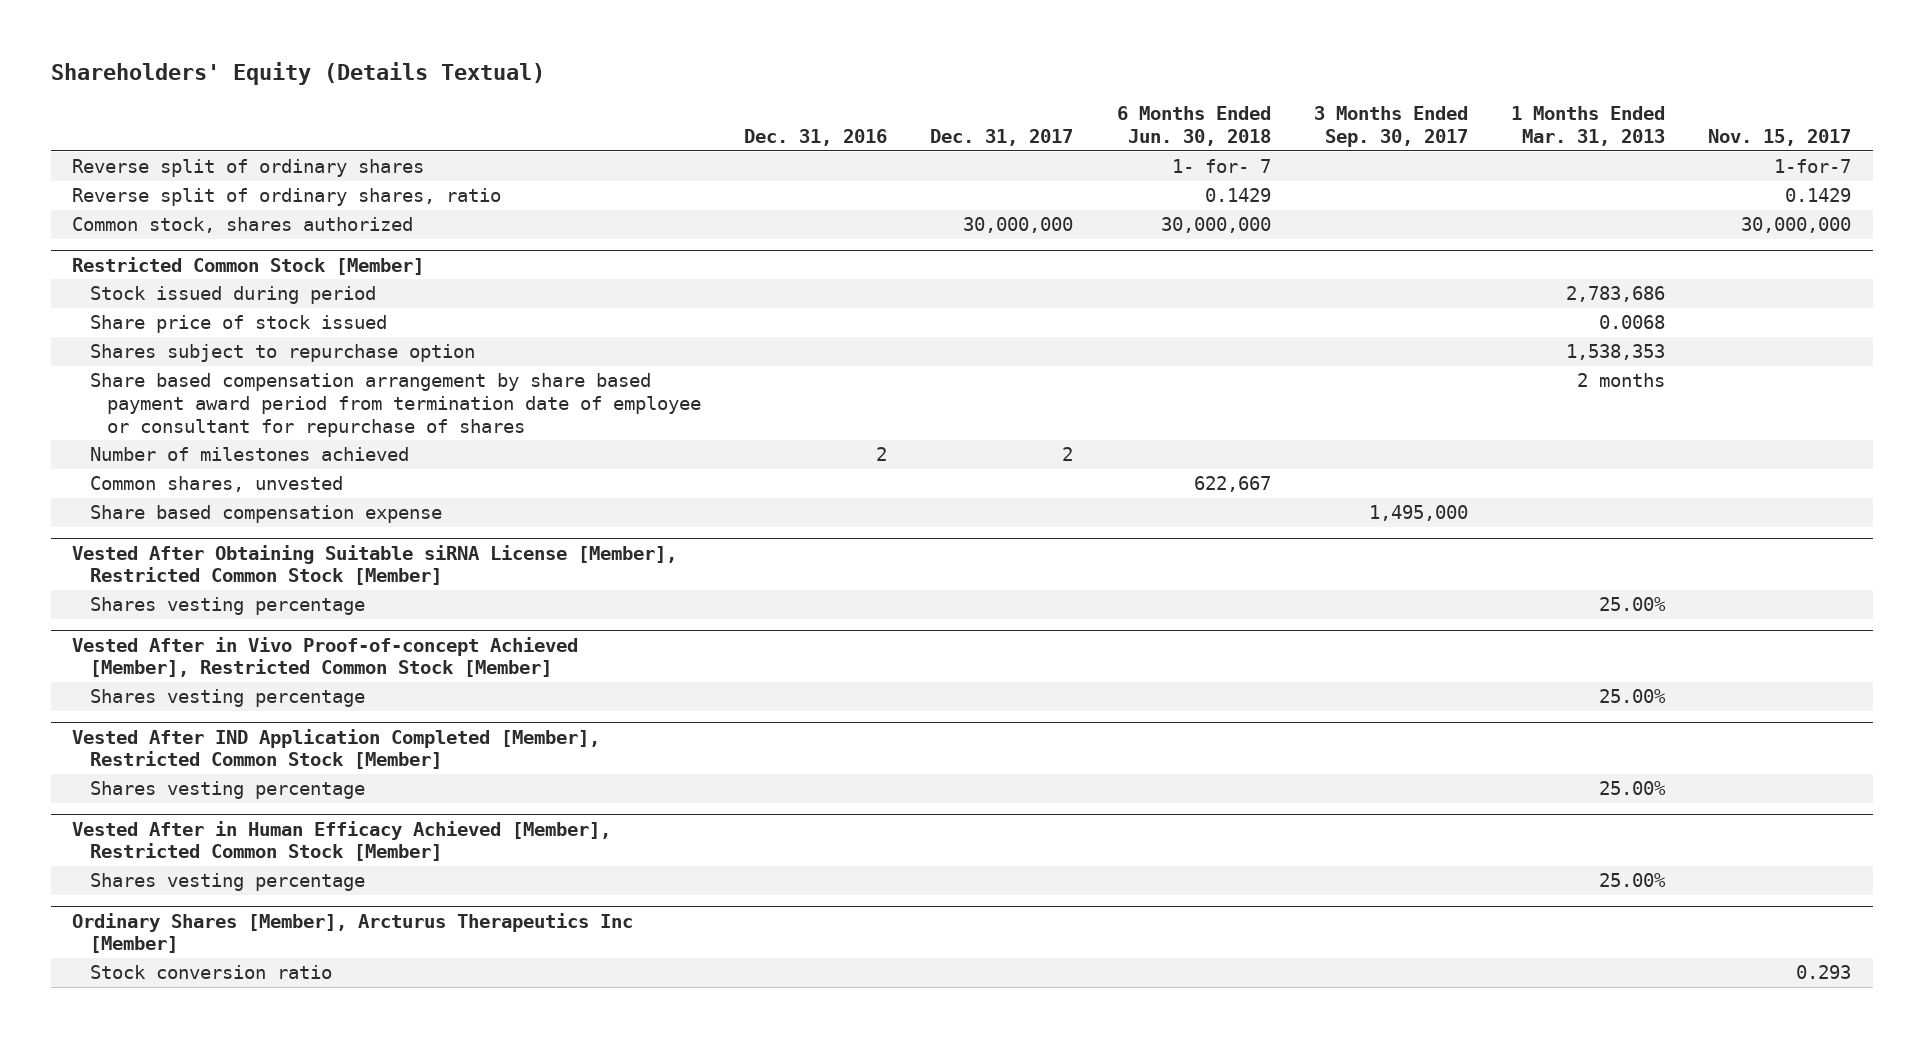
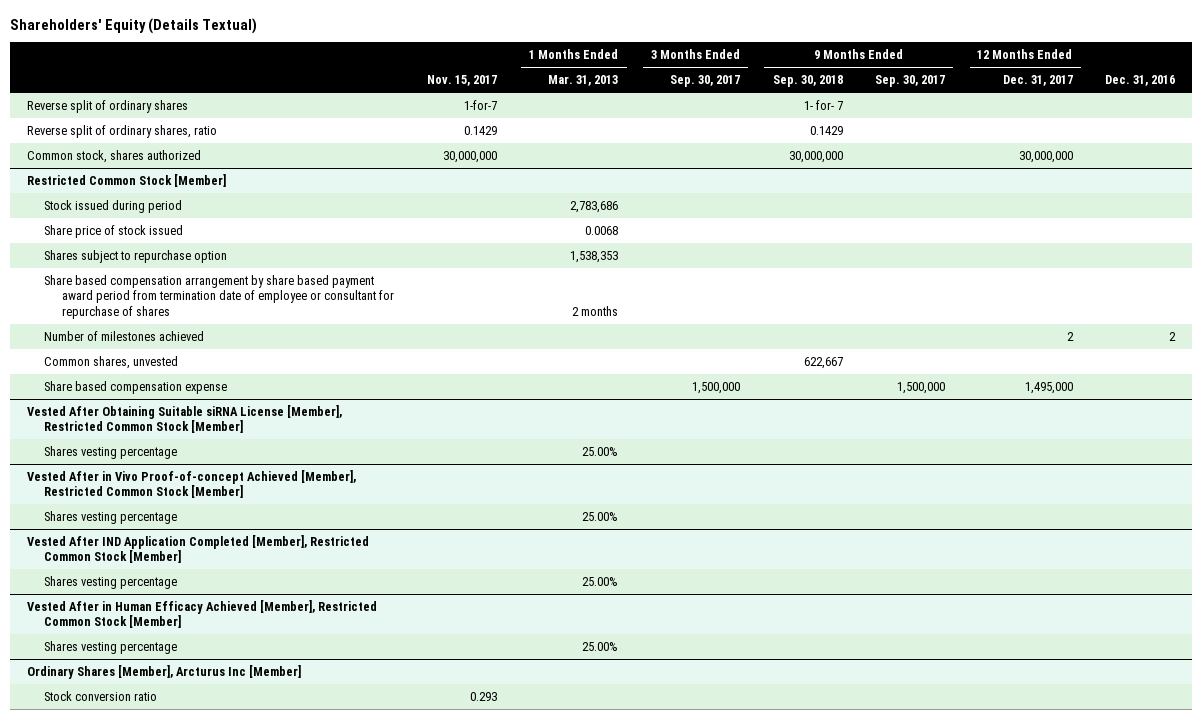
- | Dec. 31, 2016 | Dec. 31, 2017 | 6 Months Ended Jun. 30, 2018 | 3 Months Ended Sep. 30, 2017 | 1 Months Ended Mar. 31, 2013 | Nov. 15, 2017
+ | Nov. 15, 2017 | 1 Months Ended Mar. 31, 2013 | 3 Months Ended Sep. 30, 2017 | 9 Months Ended Sep. 30, 2018 | 9 Months Ended Sep. 30, 2017 | 12 Months Ended Dec. 31, 2017 | Dec. 31, 2016
@ Restricted Common Stock [Member]
- Share based compensation expense | | | | 1,495,000 | |
+ Share based compensation expense | | | 1,500,000 | | 1,500,000 | 1,495,000 |
- Ordinary Shares [Member], Arcturus Therapeutics Inc [Member]
+ Ordinary Shares [Member], Arcturus Inc [Member]

